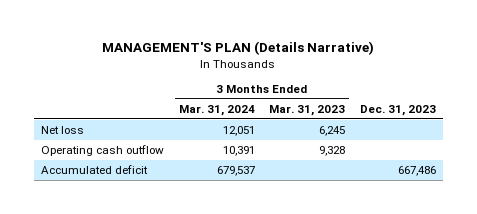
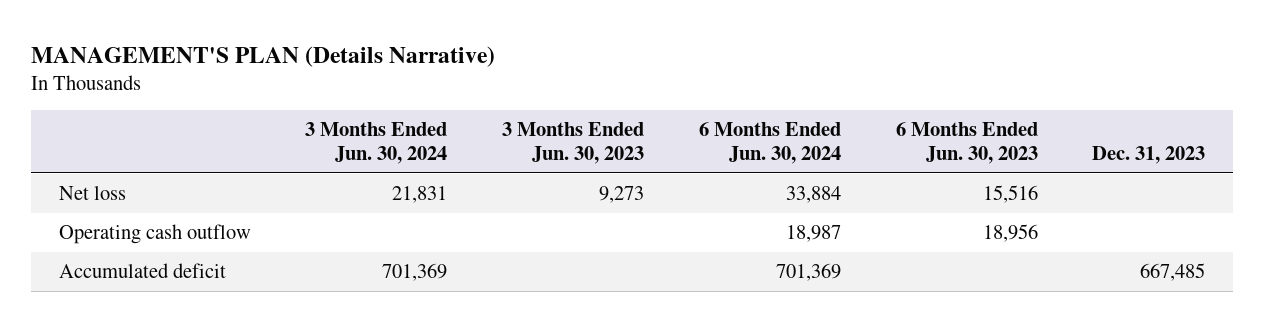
- | 3 Months Ended Mar. 31, 2024 | 3 Months Ended Mar. 31, 2023 | Dec. 31, 2023
+ | 3 Months Ended Jun. 30, 2024 | 3 Months Ended Jun. 30, 2023 | 6 Months Ended Jun. 30, 2024 | 6 Months Ended Jun. 30, 2023 | Dec. 31, 2023
- Accumulated deficit | 679,537 | | 667,486
+ Accumulated deficit | 701,369 | | 701,369 | | 667,485

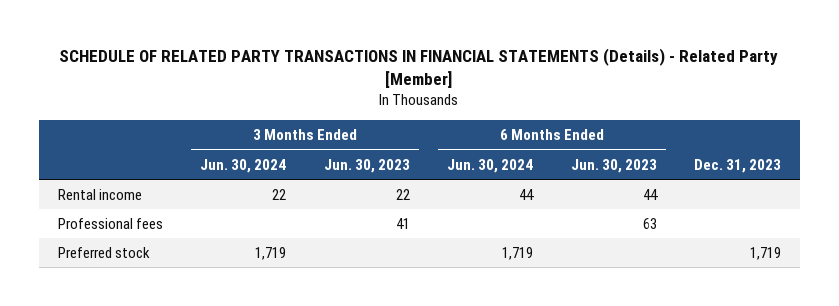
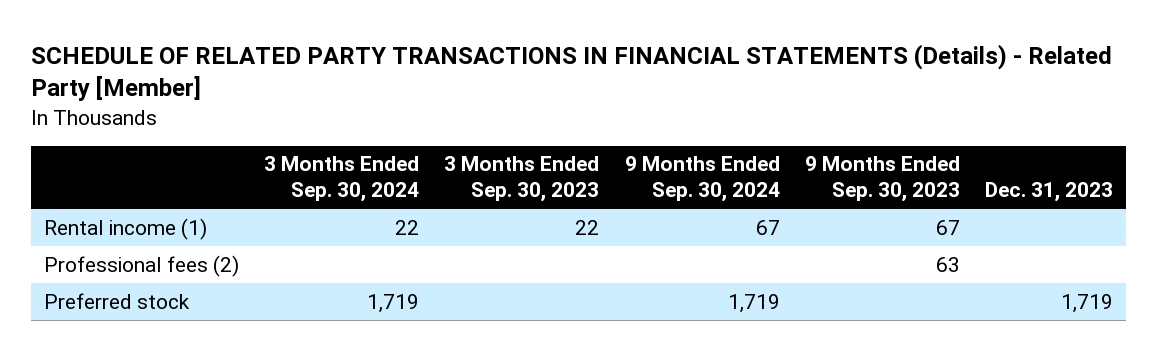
- | 3 Months Ended Jun. 30, 2024 | 3 Months Ended Jun. 30, 2023 | 6 Months Ended Jun. 30, 2024 | 6 Months Ended Jun. 30, 2023 | Dec. 31, 2023
+ | 3 Months Ended Sep. 30, 2024 | 3 Months Ended Sep. 30, 2023 | 9 Months Ended Sep. 30, 2024 | 9 Months Ended Sep. 30, 2023 | Dec. 31, 2023
- Rental income | 22 | 22 | 44 | 44 |
- Professional fees | | 41 | | 63 |
+ Rental income (1) | 22 | 22 | 67 | 67 |
+ Professional fees (2) | | | | 63 |

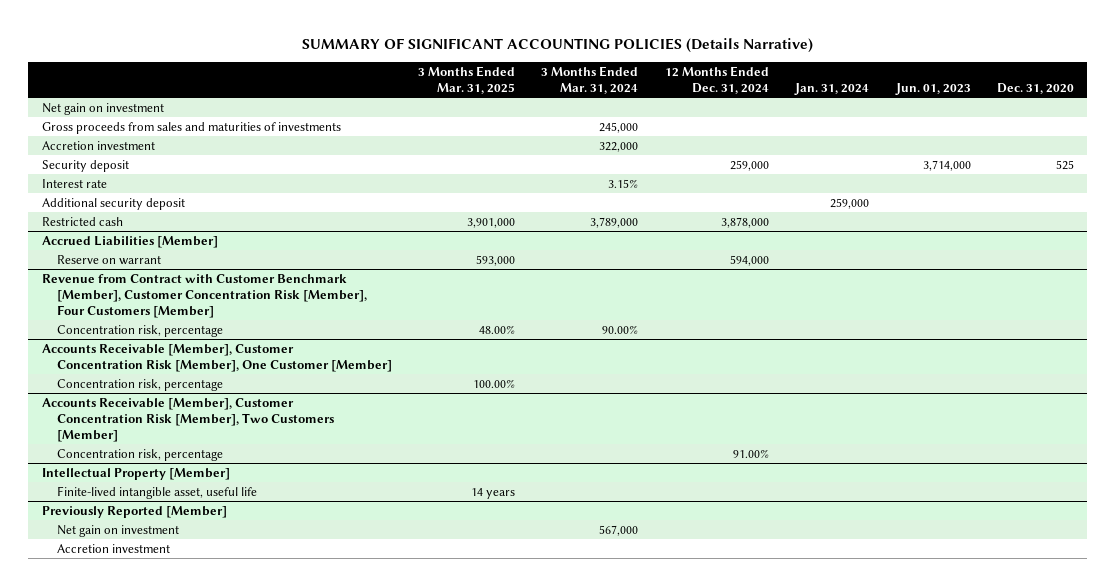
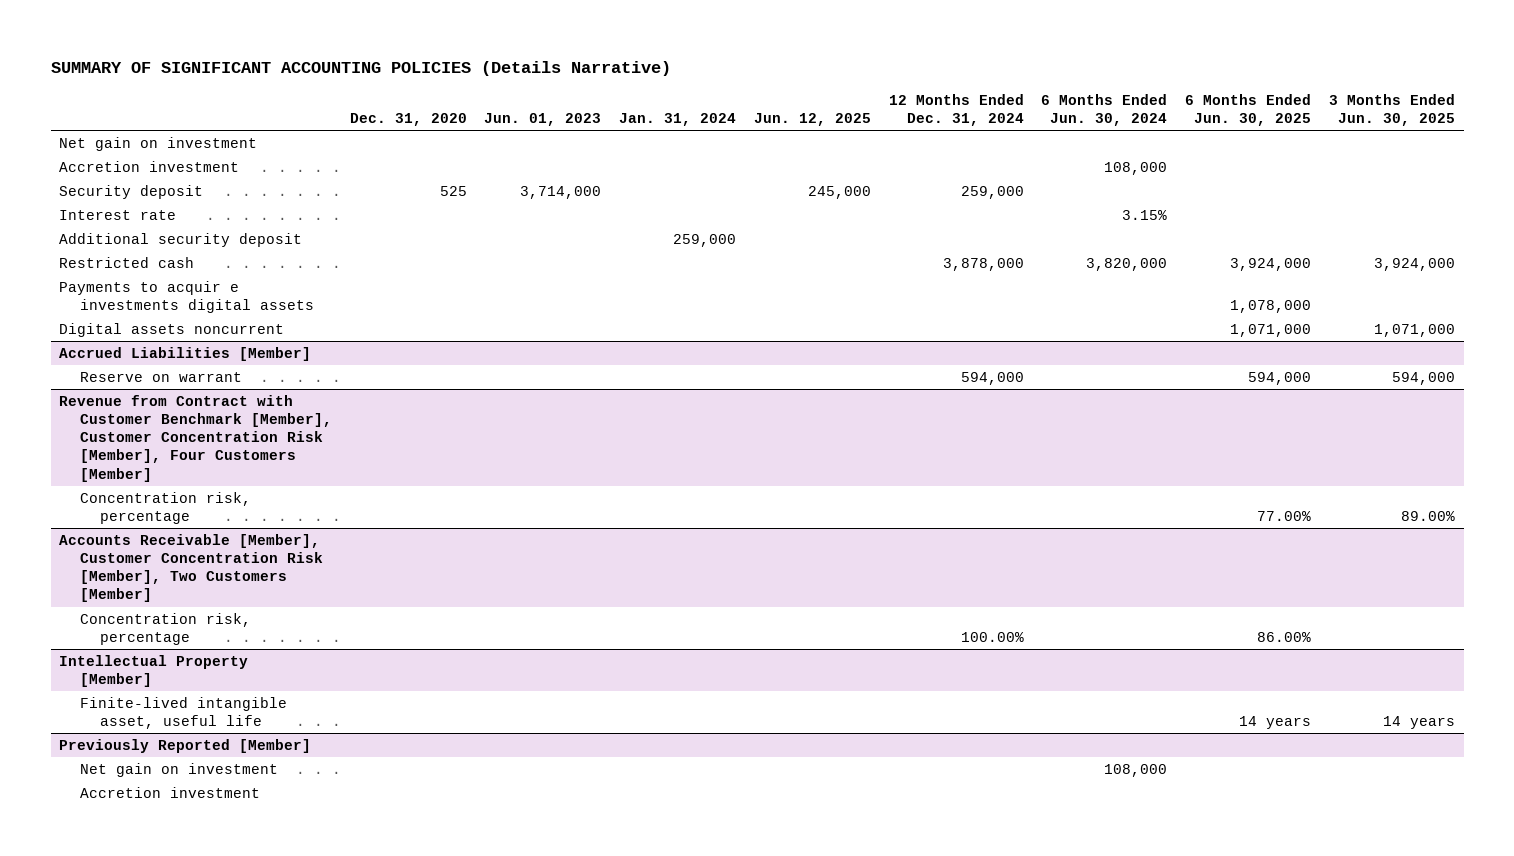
- | 3 Months Ended Mar. 31, 2025 | 3 Months Ended Mar. 31, 2024 | 12 Months Ended Dec. 31, 2024 | Jan. 31, 2024 | Jun. 01, 2023 | Dec. 31, 2020
+ | Dec. 31, 2020 | Jun. 01, 2023 | Jan. 31, 2024 | Jun. 12, 2025 | 12 Months Ended Dec. 31, 2024 | 6 Months Ended Jun. 30, 2024 | 6 Months Ended Jun. 30, 2025 | 3 Months Ended Jun. 30, 2025
- Gross proceeds from sales and maturities of investments | | 245,000 | | | |
+ Payments to acquir e investments digital assets | | | | | | | 1,078,000 |
+ Digital assets noncurrent | | | | | | | 1,071,000 | 1,071,000
- Accounts Receivable [Member], Customer Concentration Risk [Member], One Customer [Member]
- Concentration risk, percentage | 100.00% | | | | |
@ Accounts Receivable [Member], Customer Concentration Risk [Member], Two Customers [Member]
- Concentration risk, percentage | | | 91.00% | | |
+ Concentration risk, percentage | | | | | 100.00% | | 86.00% |

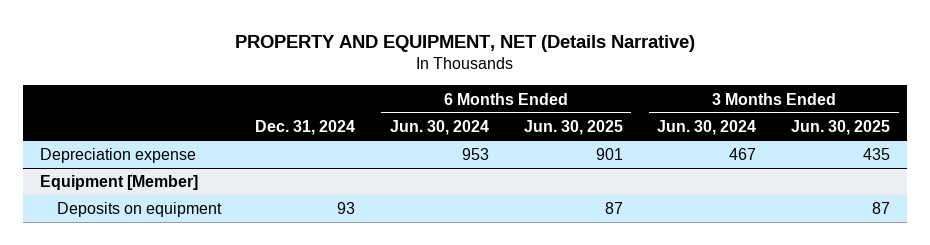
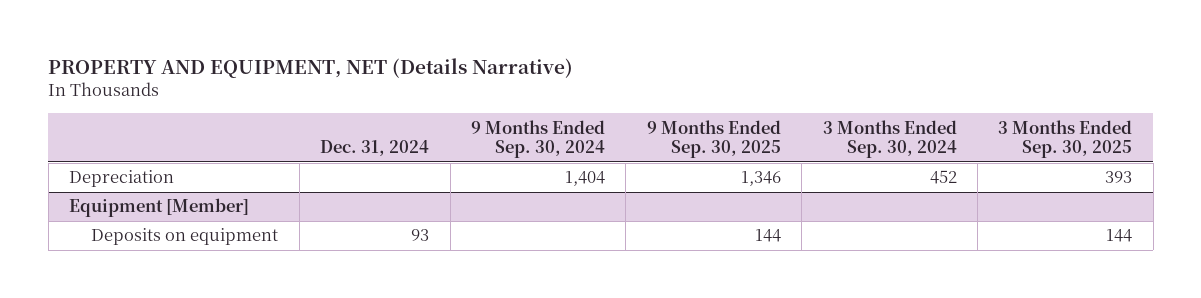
- | Dec. 31, 2024 | 6 Months Ended Jun. 30, 2024 | 6 Months Ended Jun. 30, 2025 | 3 Months Ended Jun. 30, 2024 | 3 Months Ended Jun. 30, 2025
+ | Dec. 31, 2024 | 9 Months Ended Sep. 30, 2024 | 9 Months Ended Sep. 30, 2025 | 3 Months Ended Sep. 30, 2024 | 3 Months Ended Sep. 30, 2025
- Depreciation expense | | 953 | 901 | 467 | 435
+ Depreciation | | 1,404 | 1,346 | 452 | 393

